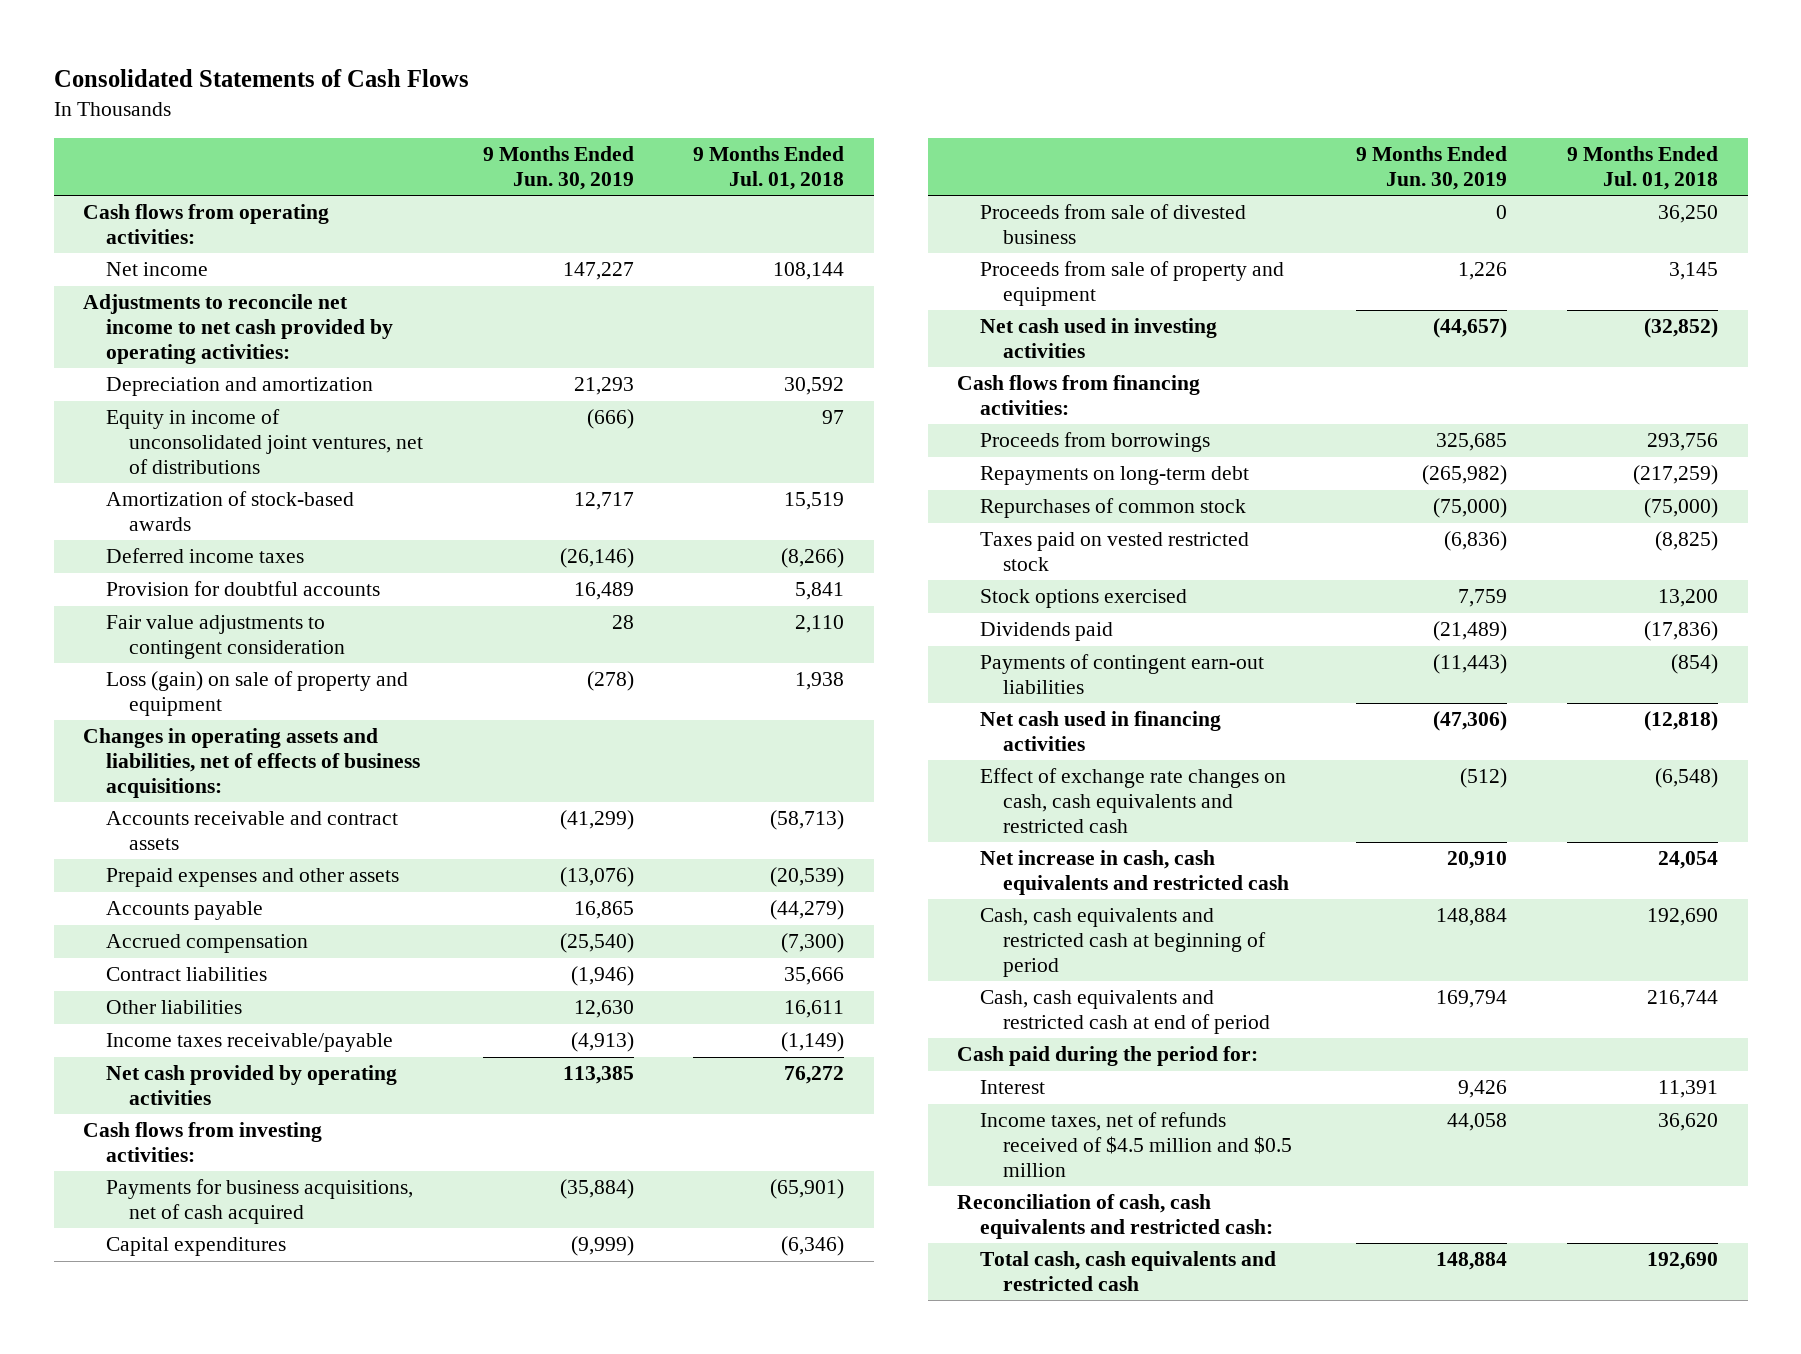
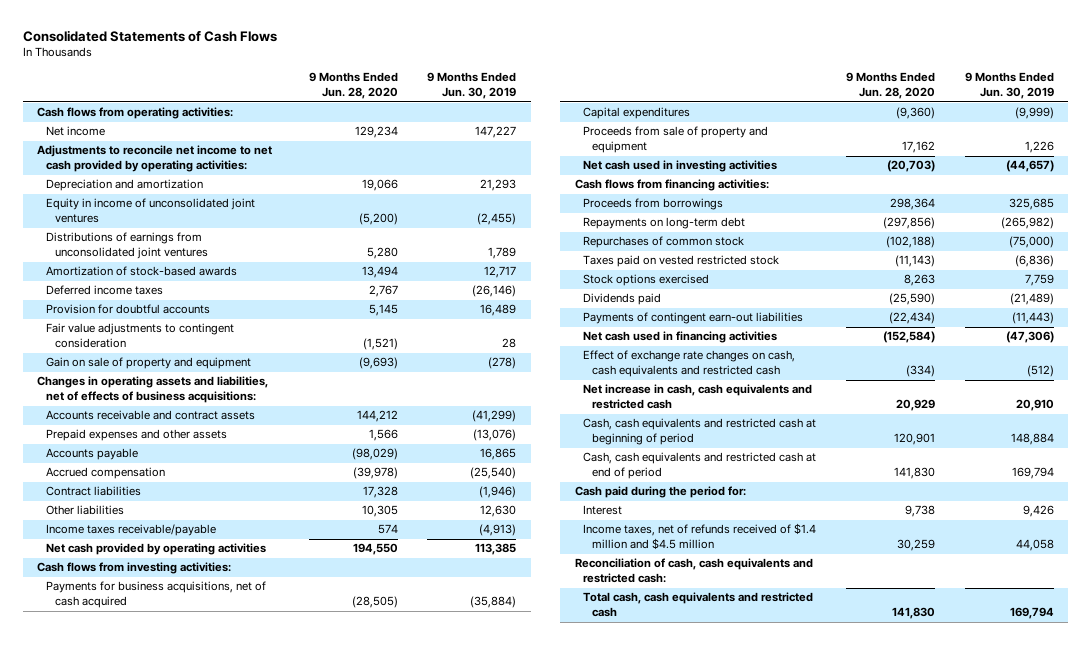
- | 9 Months Ended Jun. 30, 2019 | 9 Months Ended Jul. 01, 2018
+ | 9 Months Ended Jun. 28, 2020 | 9 Months Ended Jun. 30, 2019
- Equity in income of unconsolidated joint ventures, net of distributions | (666) | 97
+ Equity in income of unconsolidated joint ventures | (5,200) | (2,455)
+ Distributions of earnings from unconsolidated joint ventures | 5,280 | 1,789
- Loss (gain) on sale of property and equipment | (278) | 1,938
+ Gain on sale of property and equipment | (9,693) | (278)
- Proceeds from sale of divested business | 0 | 36,250
- Income taxes, net of refunds received of $4.5 million and $0.5 million | 44,058 | 36,620
+ Income taxes, net of refunds received of $1.4 million and $4.5 million | 30,259 | 44,058
- Total cash, cash equivalents and restricted cash | 148,884 | 192,690
+ Total cash, cash equivalents and restricted cash | 141,830 | 169,794

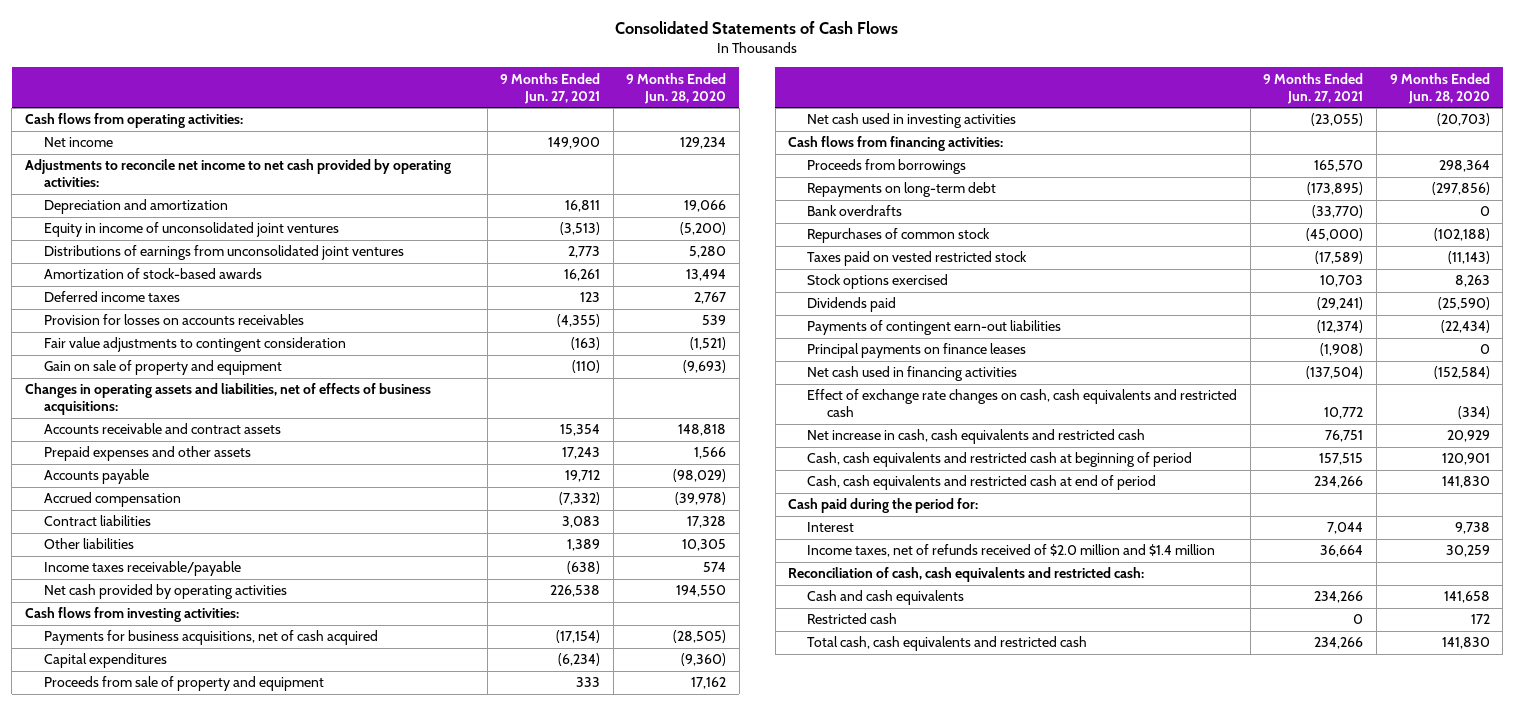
- | 9 Months Ended Jun. 28, 2020 | 9 Months Ended Jun. 30, 2019
+ | 9 Months Ended Jun. 27, 2021 | 9 Months Ended Jun. 28, 2020
- Provision for doubtful accounts | 5,145 | 16,489
+ Provision for losses on accounts receivables | (4,355) | 539
- Accounts receivable and contract assets | 144,212 | (41,299)
+ Accounts receivable and contract assets | 15,354 | 148,818
+ Bank overdrafts | (33,770) | 0
+ Principal payments on finance leases | (1,908) | 0
- Income taxes, net of refunds received of $1.4 million and $4.5 million | 30,259 | 44,058
+ Income taxes, net of refunds received of $2.0 million and $1.4 million | 36,664 | 30,259
+ Cash and cash equivalents | 234,266 | 141,658
+ Restricted cash | 0 | 172

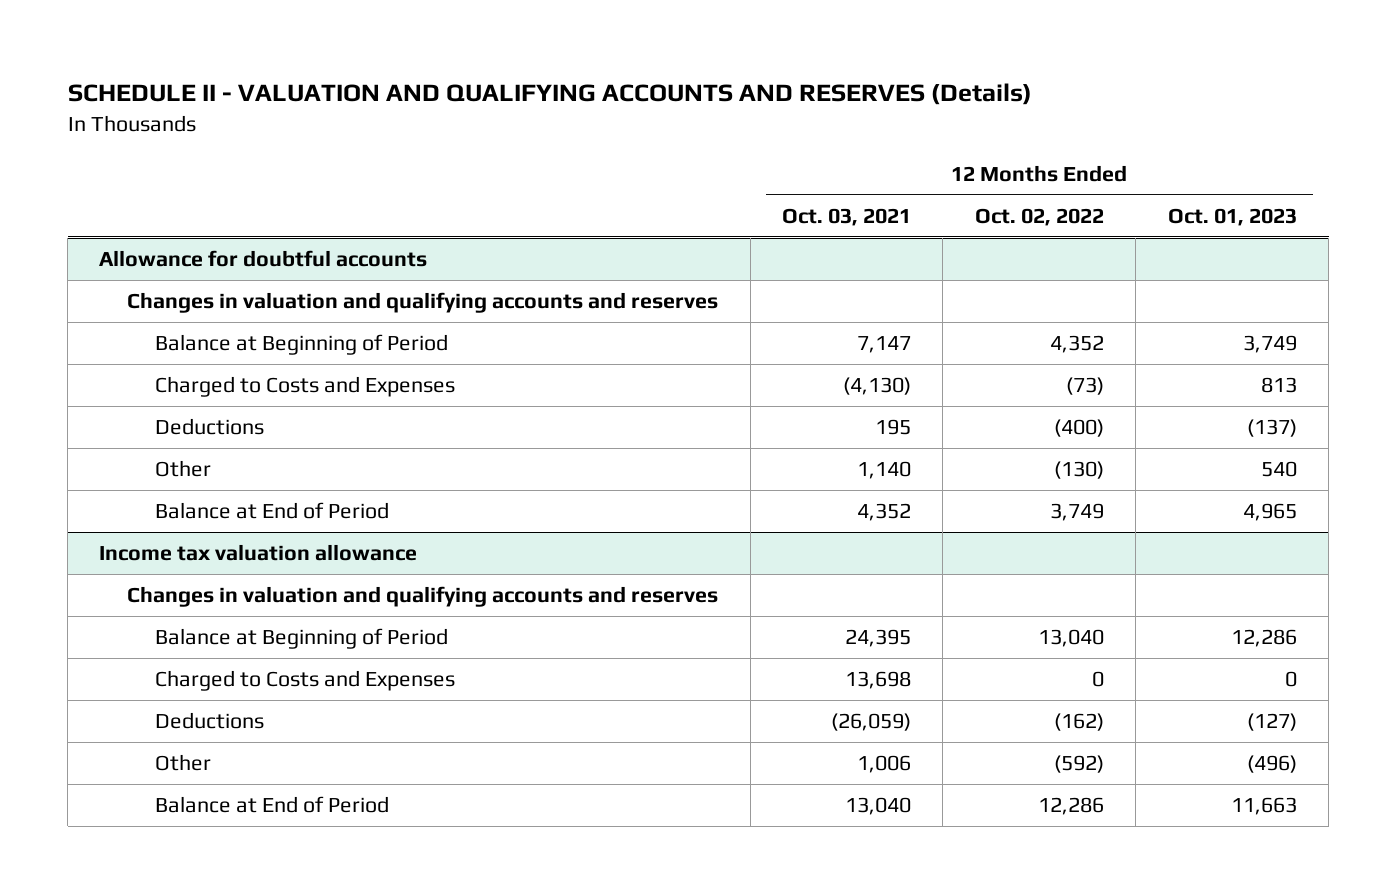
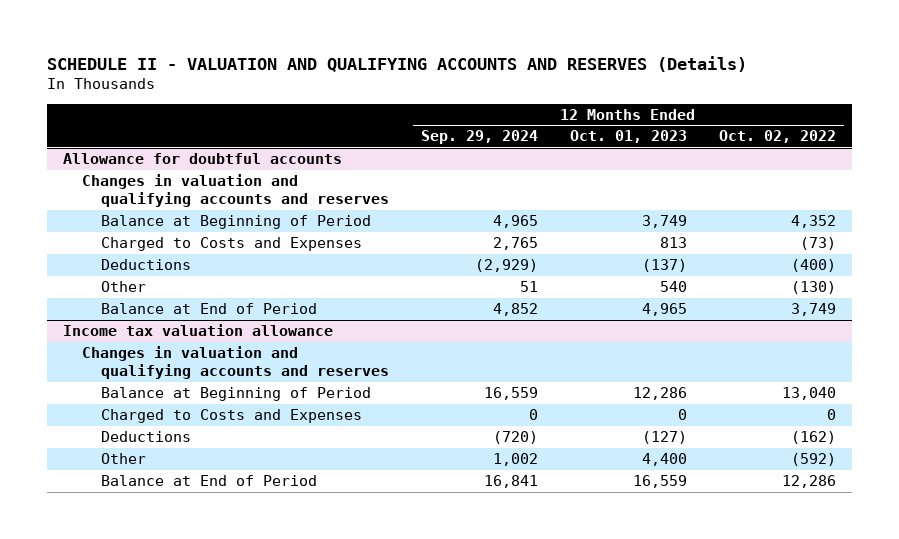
- | 12 Months Ended Oct. 03, 2021 | 12 Months Ended Oct. 02, 2022 | 12 Months Ended Oct. 01, 2023
+ | 12 Months Ended Sep. 29, 2024 | 12 Months Ended Oct. 01, 2023 | 12 Months Ended Oct. 02, 2022
@ Income tax valuation allowance
- Other | 1,006 | (592) | (496)
- Balance at End of Period | 13,040 | 12,286 | 11,663
+ Other | 1,002 | 4,400 | (592)
+ Balance at End of Period | 16,841 | 16,559 | 12,286

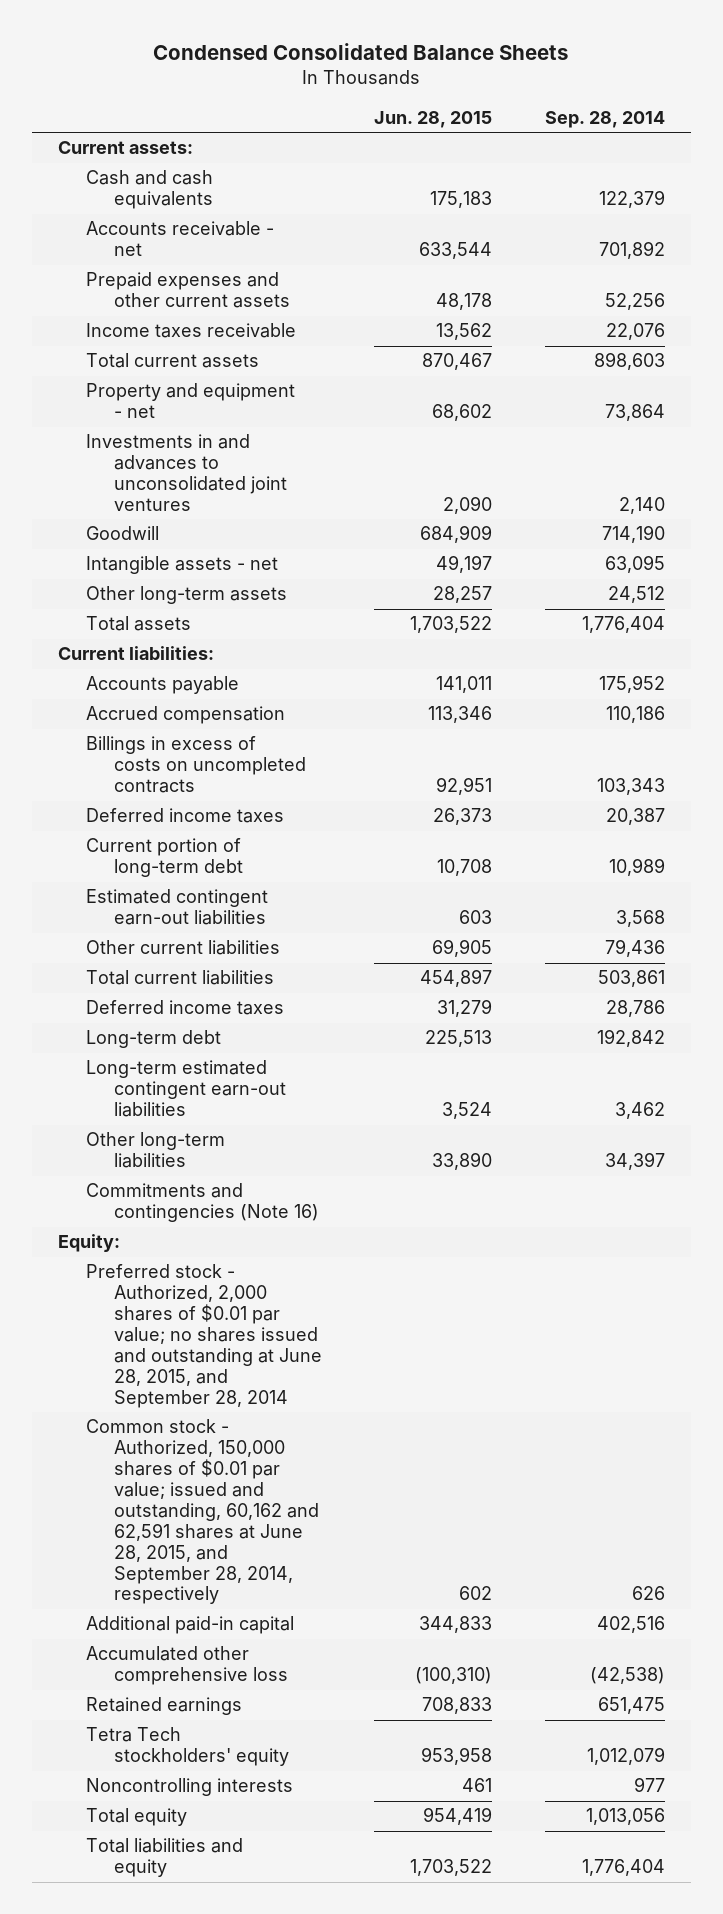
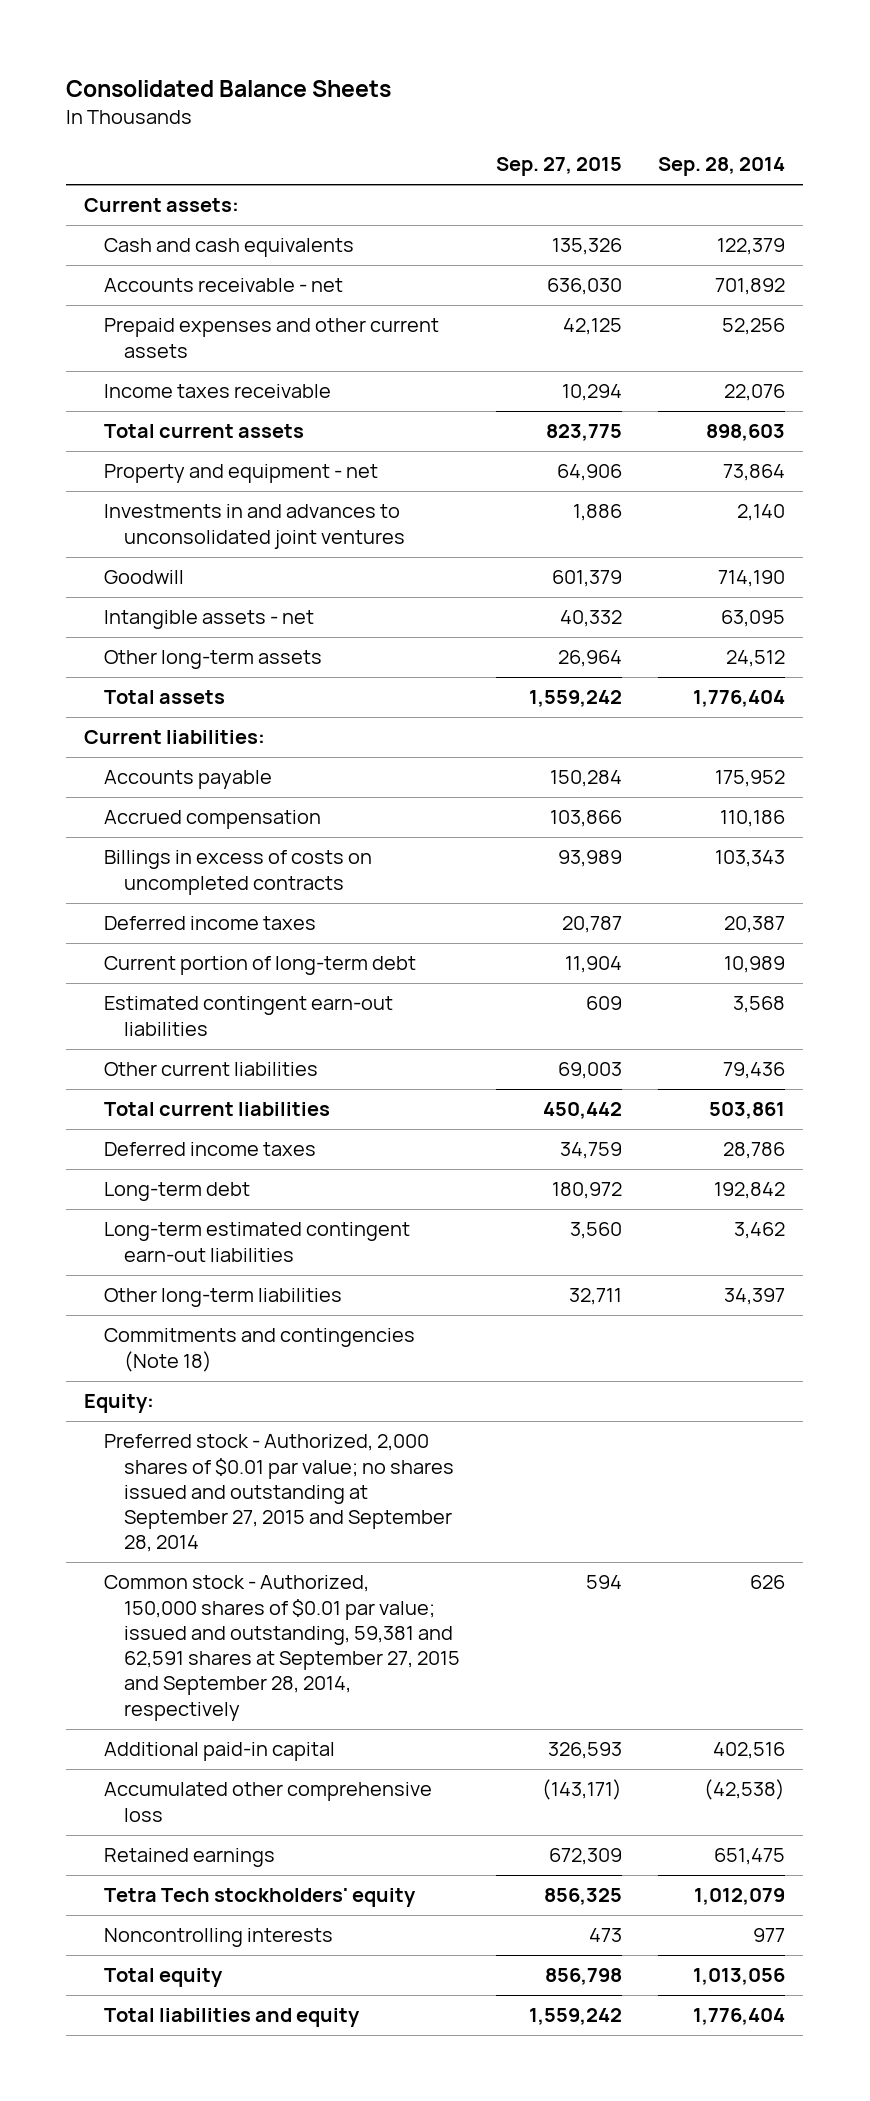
- Condensed Consolidated Balance Sheets
+ Consolidated Balance Sheets
- | Jun. 28, 2015 | Sep. 28, 2014
+ | Sep. 27, 2015 | Sep. 28, 2014
- Commitments and contingencies (Note 16)
+ Commitments and contingencies (Note 18)
- Preferred stock - Authorized, 2,000 shares of $0.01 par value; no shares issued and outstanding at June 28, 2015, and September 28, 2014
- Common stock - Authorized, 150,000 shares of $0.01 par value; issued and outstanding, 60,162 and 62,591 shares at June 28, 2015, and September 28, 2014, respectively | 602 | 626
+ Preferred stock - Authorized, 2,000 shares of $0.01 par value; no shares issued and outstanding at September 27, 2015 and September 28, 2014
+ Common stock - Authorized, 150,000 shares of $0.01 par value; issued and outstanding, 59,381 and 62,591 shares at September 27, 2015 and September 28, 2014, respectively | 594 | 626

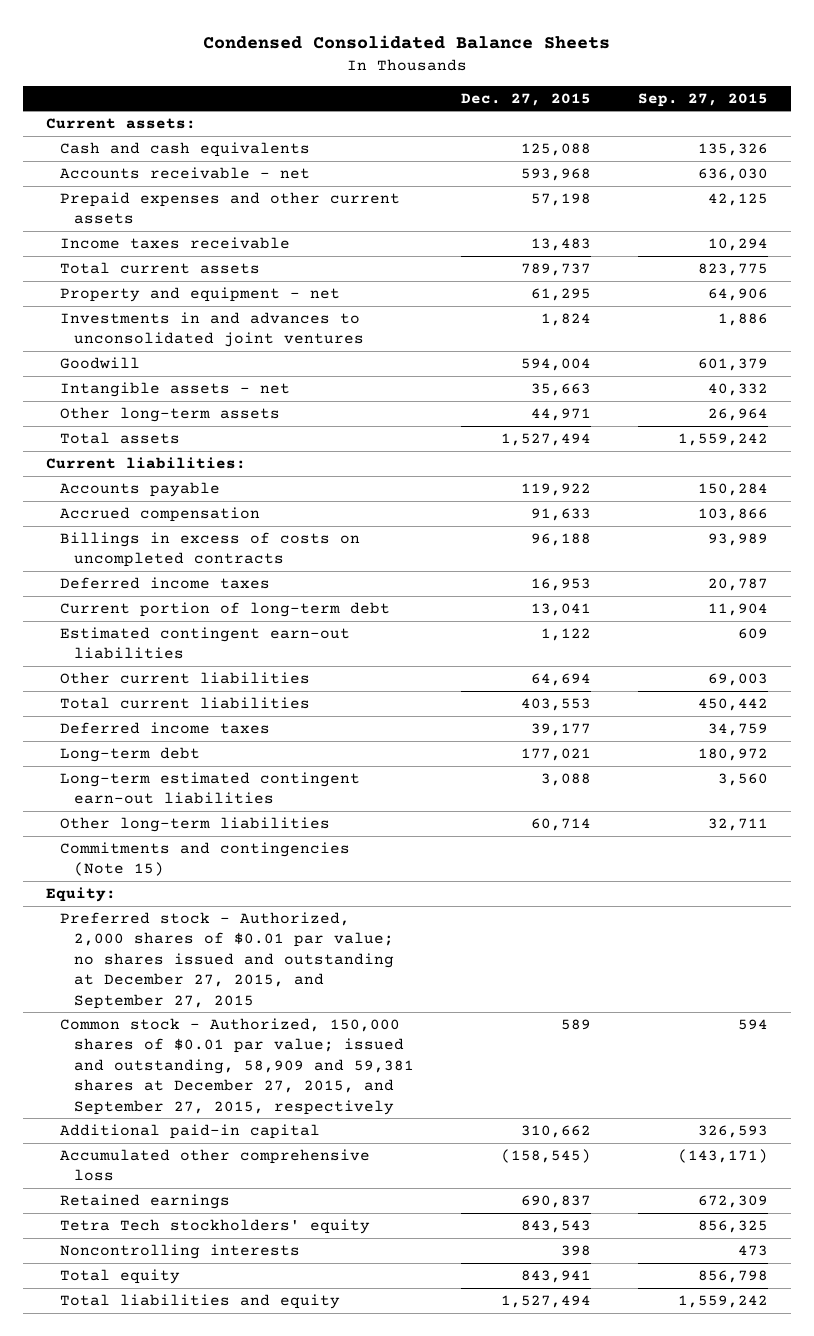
- Consolidated Balance Sheets
+ Condensed Consolidated Balance Sheets
- | Sep. 27, 2015 | Sep. 28, 2014
+ | Dec. 27, 2015 | Sep. 27, 2015
- Commitments and contingencies (Note 18)
+ Commitments and contingencies (Note 15)
- Preferred stock - Authorized, 2,000 shares of $0.01 par value; no shares issued and outstanding at September 27, 2015 and September 28, 2014
- Common stock - Authorized, 150,000 shares of $0.01 par value; issued and outstanding, 59,381 and 62,591 shares at September 27, 2015 and September 28, 2014, respectively | 594 | 626
+ Preferred stock - Authorized, 2,000 shares of $0.01 par value; no shares issued and outstanding at December 27, 2015, and September 27, 2015
+ Common stock - Authorized, 150,000 shares of $0.01 par value; issued and outstanding, 58,909 and 59,381 shares at December 27, 2015, and September 27, 2015, respectively | 589 | 594

